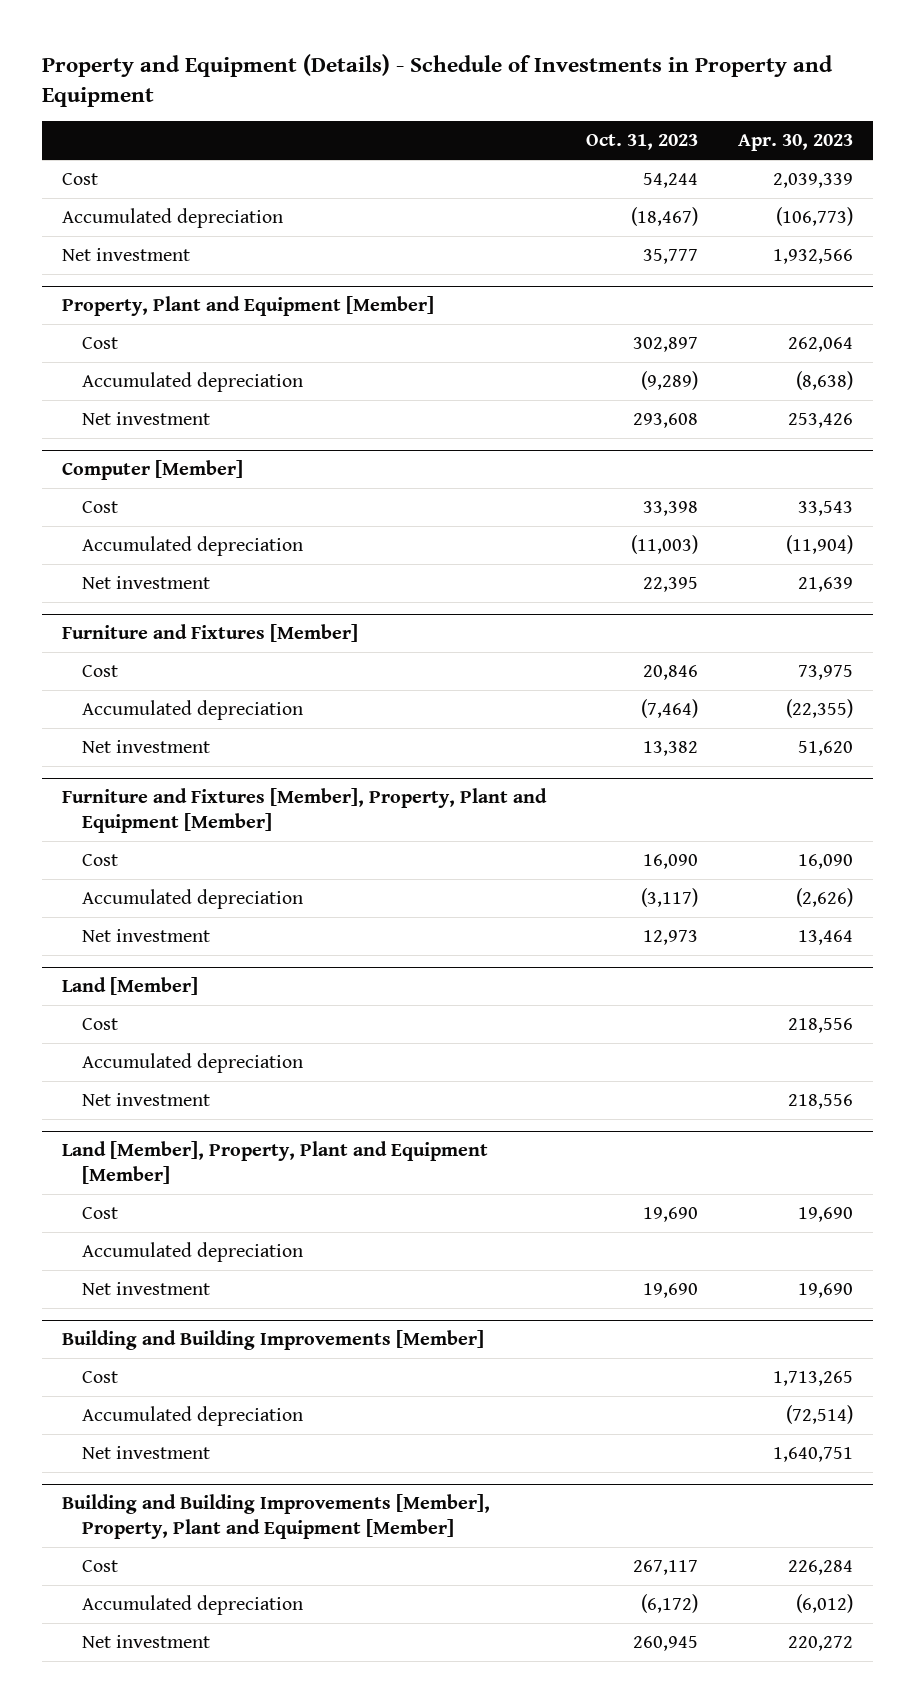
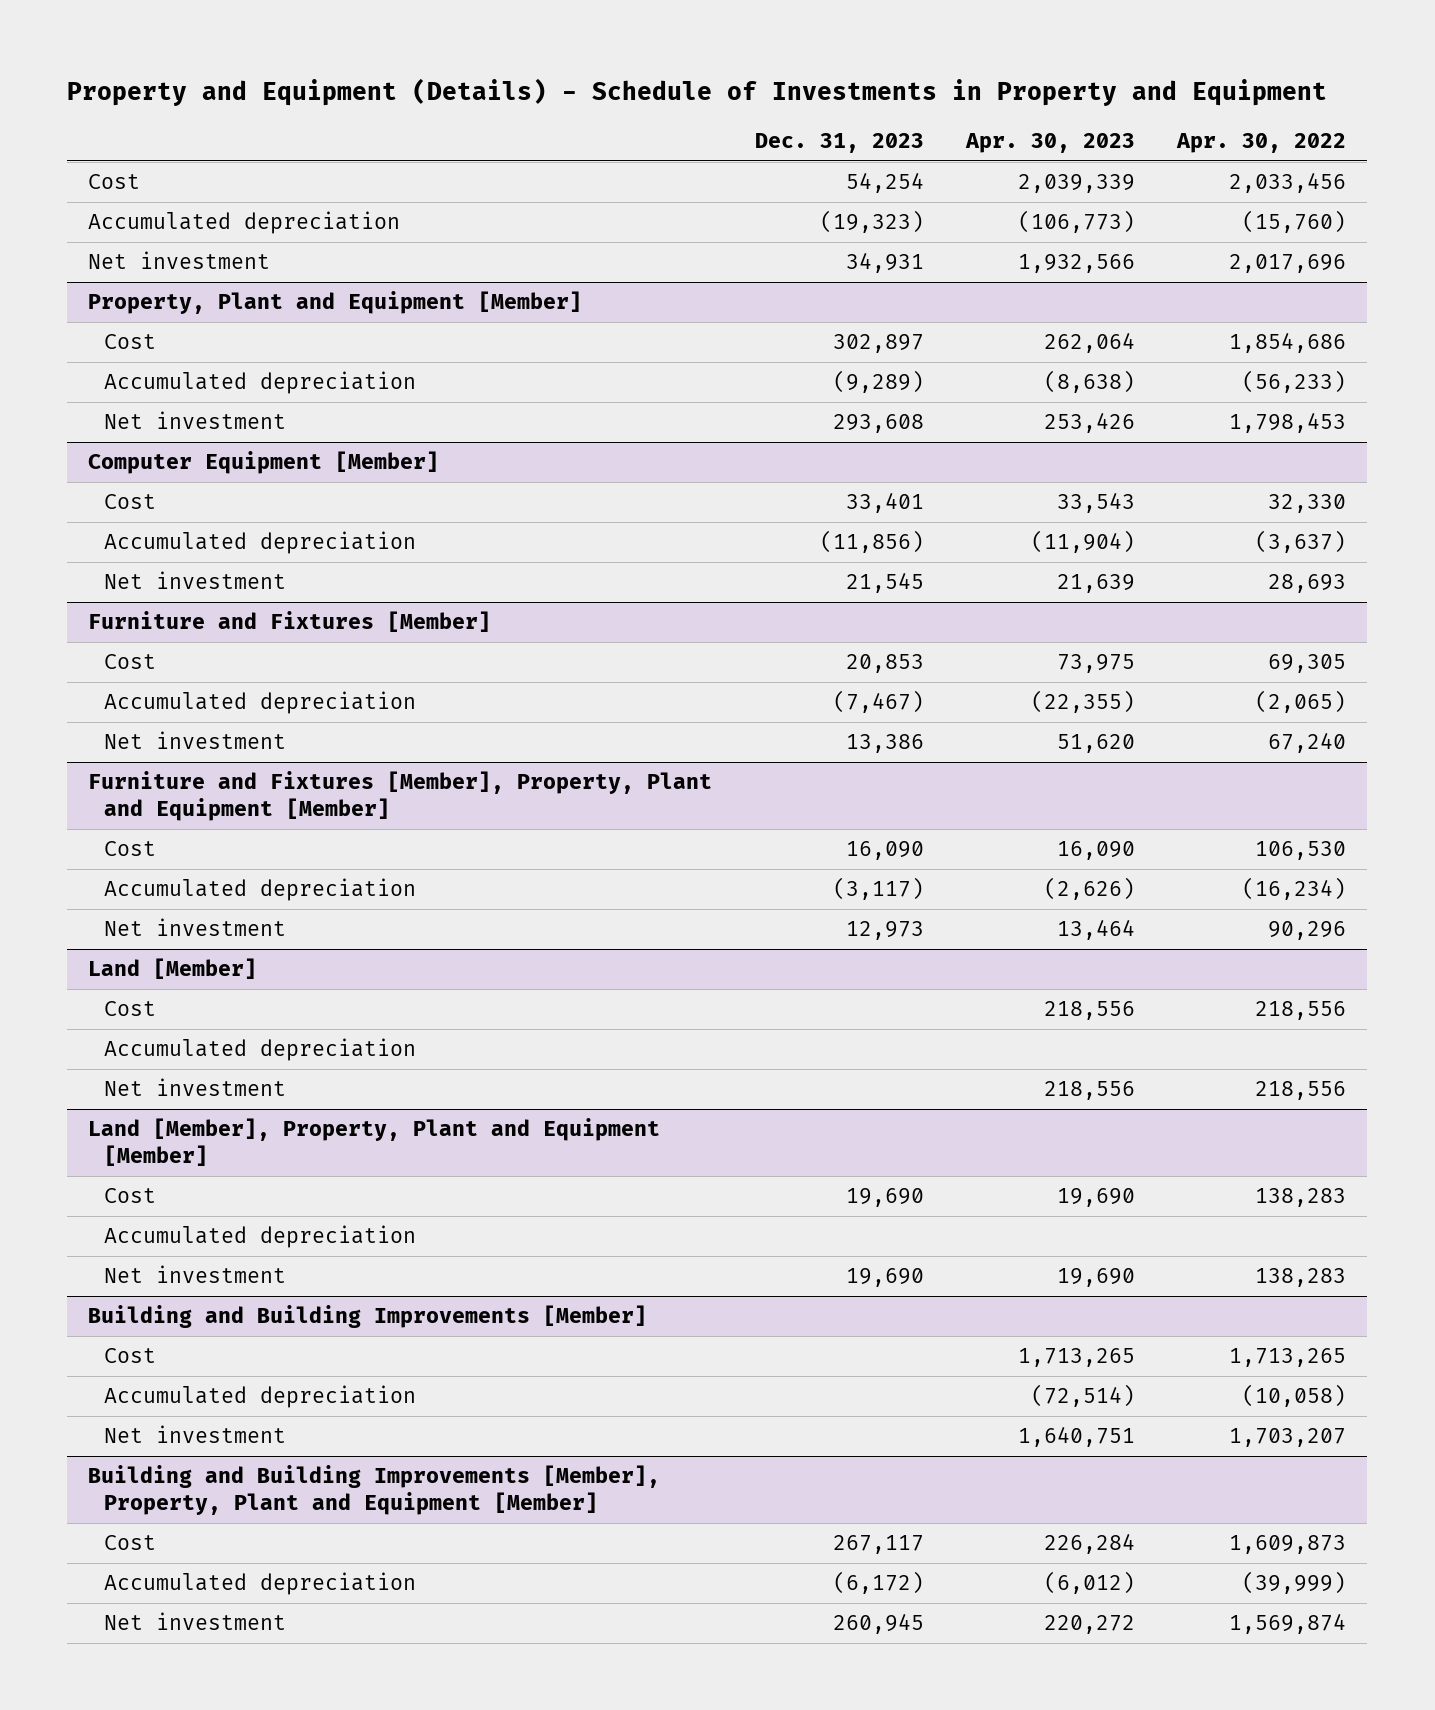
- | Oct. 31, 2023 | Apr. 30, 2023
+ | Dec. 31, 2023 | Apr. 30, 2023 | Apr. 30, 2022
- Computer [Member]
+ Computer Equipment [Member]

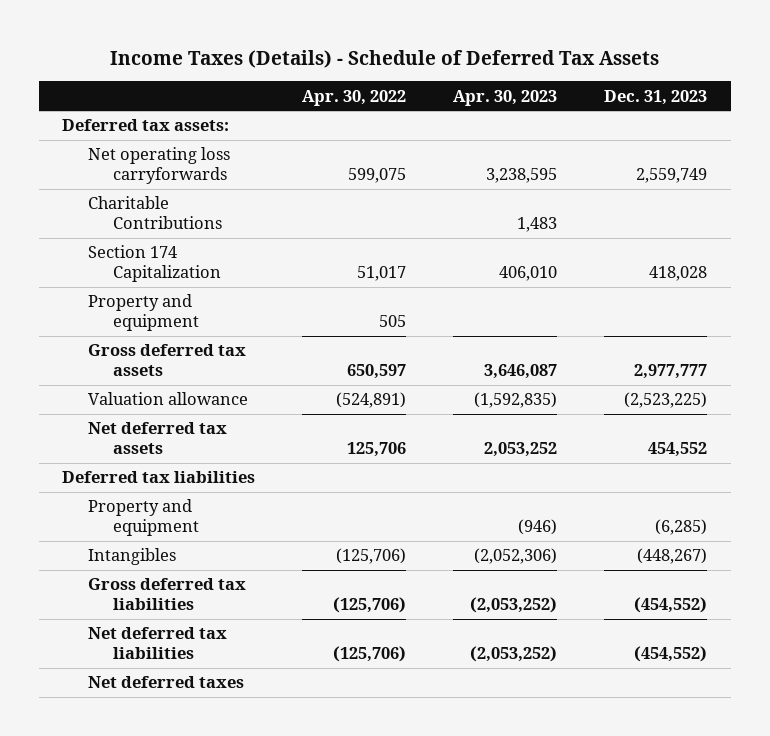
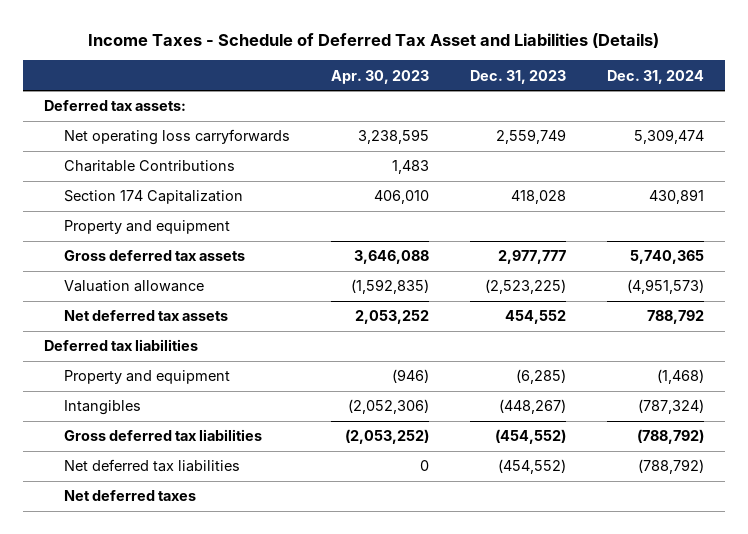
- Income Taxes (Details) - Schedule of Deferred Tax Assets
+ Income Taxes - Schedule of Deferred Tax Asset and Liabilities (Details)
- | Apr. 30, 2022 | Apr. 30, 2023 | Dec. 31, 2023
+ | Apr. 30, 2023 | Dec. 31, 2023 | Dec. 31, 2024
- Gross deferred tax assets | 650,597 | 3,646,087 | 2,977,777
+ Gross deferred tax assets | 3,646,088 | 2,977,777 | 5,740,365
- Net deferred tax liabilities | (125,706) | (2,053,252) | (454,552)
+ Net deferred tax liabilities | 0 | (454,552) | (788,792)

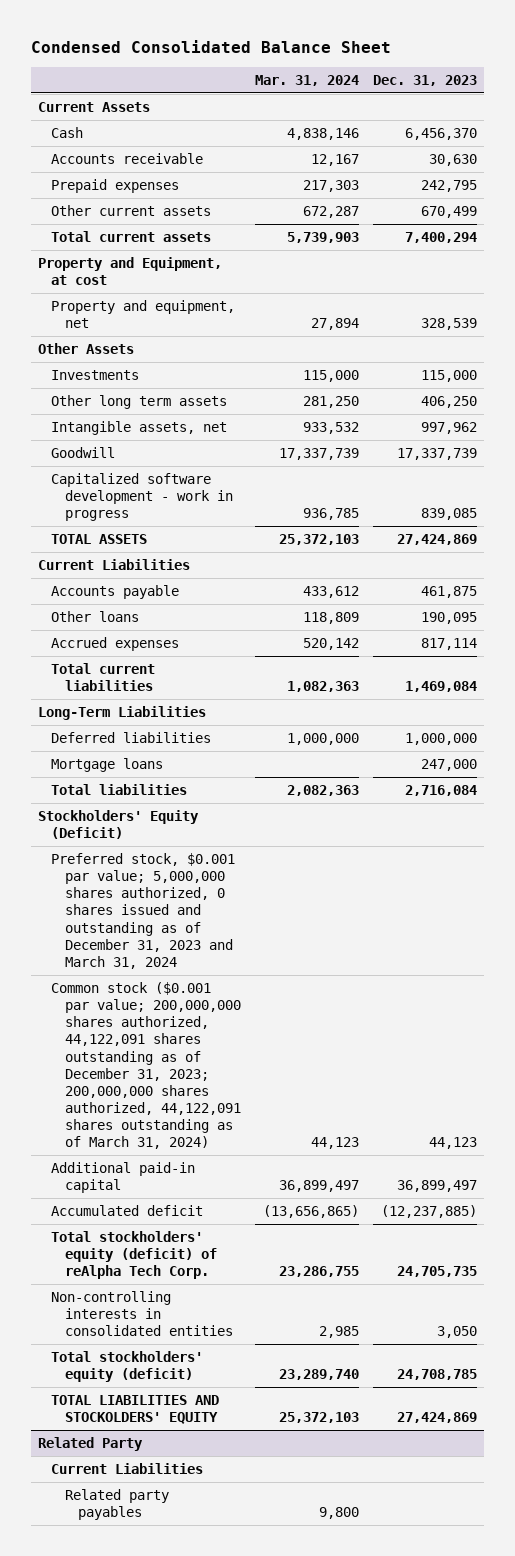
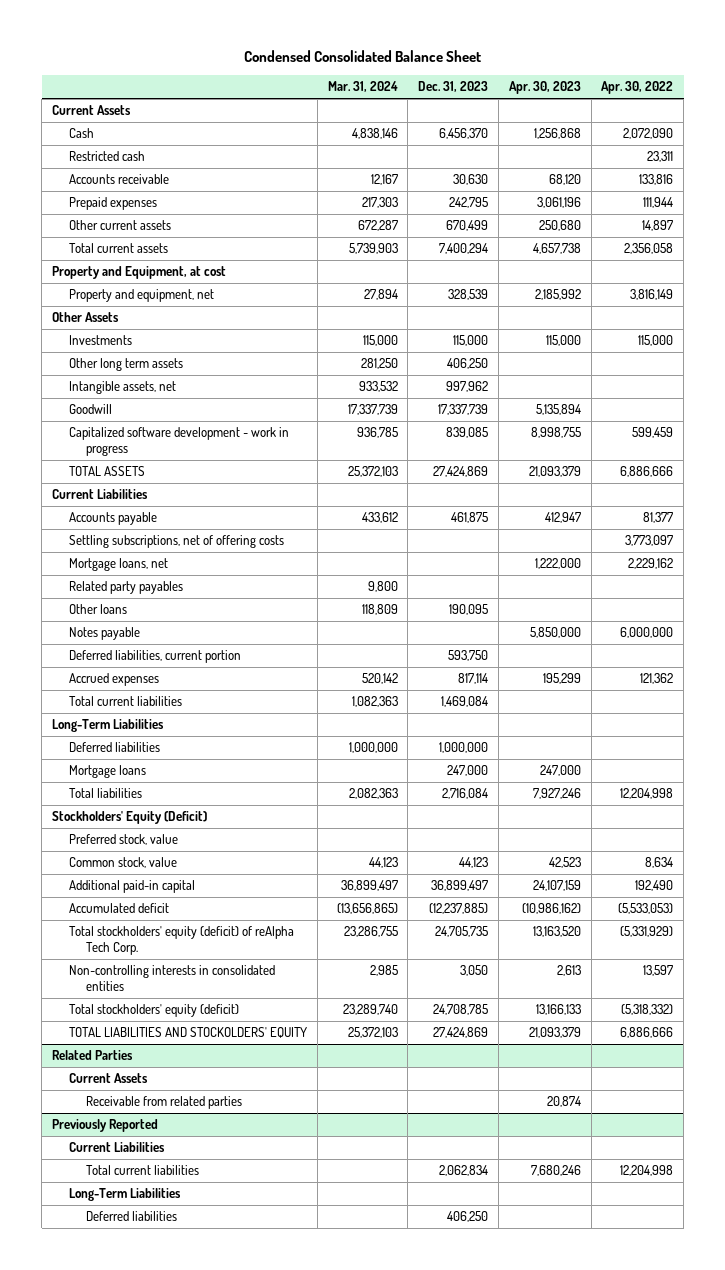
- | Mar. 31, 2024 | Dec. 31, 2023
+ | Mar. 31, 2024 | Dec. 31, 2023 | Apr. 30, 2023 | Apr. 30, 2022
+ Restricted cash | | | | 23,311
+ Settling subscriptions, net of offering costs | | | | 3,773,097
+ Mortgage loans, net | | | 1,222,000 | 2,229,162
+ Related party payables | 9,800 | | |
+ Notes payable | | | 5,850,000 | 6,000,000
+ Deferred liabilities, current portion | | 593,750 | |
- Preferred stock, $0.001 par value; 5,000,000 shares authorized, 0 shares issued and outstanding as of December 31, 2023 and March 31, 2024
- Common stock ($0.001 par value; 200,000,000 shares authorized, 44,122,091 shares outstanding as of December 31, 2023; 200,000,000 shares authorized, 44,122,091 shares outstanding as of March 31, 2024) | 44,123 | 44,123
+ Preferred stock, value
+ Common stock, value | 44,123 | 44,123 | 42,523 | 8,634
- Related Party
+ Related Parties
+ Current Assets
+ Receivable from related parties | | | 20,874 |
+ Previously Reported
- Related party payables | 9,800 |
+ Total current liabilities | | 2,062,834 | 7,680,246 | 12,204,998
+ Long-Term Liabilities
+ Deferred liabilities | | 406,250 | |

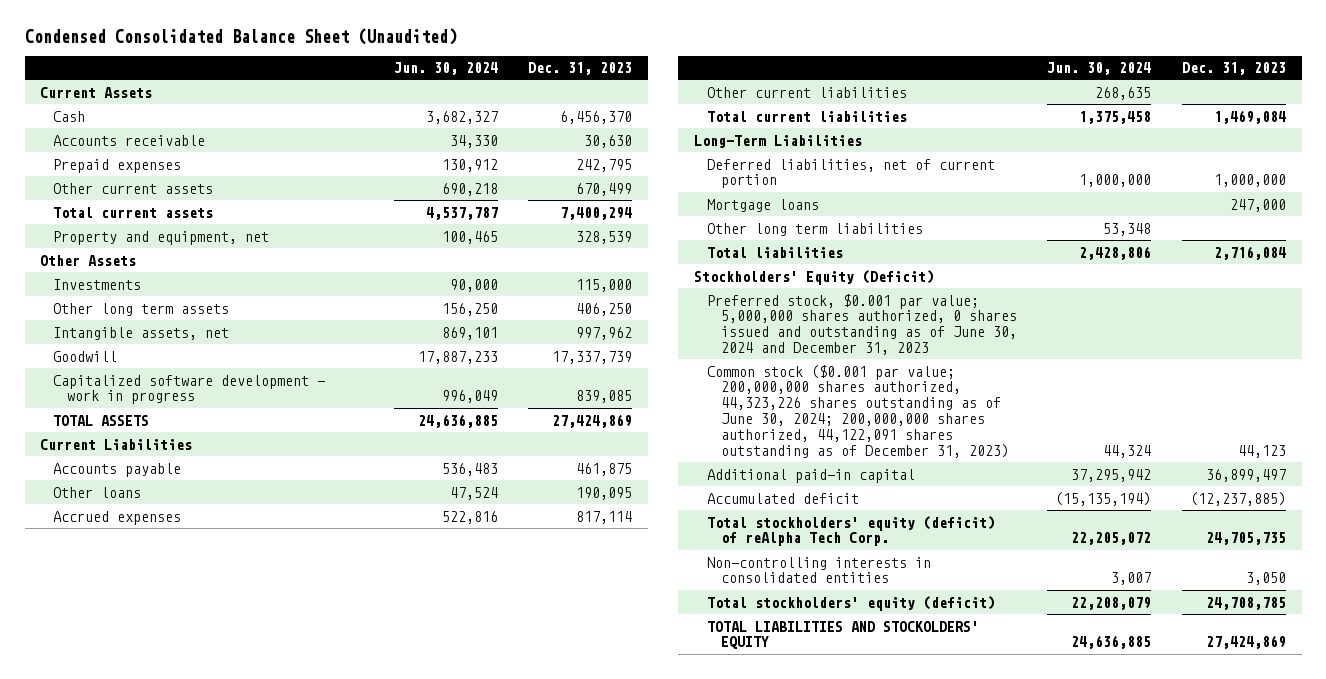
- Condensed Consolidated Balance Sheet
+ Condensed Consolidated Balance Sheet (Unaudited)
- | Mar. 31, 2024 | Dec. 31, 2023 | Apr. 30, 2023 | Apr. 30, 2022
+ | Jun. 30, 2024 | Dec. 31, 2023
- Restricted cash | | | | 23,311
- Property and Equipment, at cost
- Settling subscriptions, net of offering costs | | | | 3,773,097
- Mortgage loans, net | | | 1,222,000 | 2,229,162
- Related party payables | 9,800 | | |
- Notes payable | | | 5,850,000 | 6,000,000
- Deferred liabilities, current portion | | 593,750 | |
+ Other current liabilities | 268,635 |
- Deferred liabilities | 1,000,000 | 1,000,000 | |
+ Deferred liabilities, net of current portion | 1,000,000 | 1,000,000
+ Other long term liabilities | 53,348 |
- Preferred stock, value
- Common stock, value | 44,123 | 44,123 | 42,523 | 8,634
+ Preferred stock, $0.001 par value; 5,000,000 shares authorized, 0 shares issued and outstanding as of June 30, 2024 and December 31, 2023
+ Common stock ($0.001 par value; 200,000,000 shares authorized, 44,323,226 shares outstanding as of June 30, 2024; 200,000,000 shares authorized, 44,122,091 shares outstanding as of December 31, 2023) | 44,324 | 44,123
- Related Parties
- Current Assets
- Receivable from related parties | | | 20,874 |
- Previously Reported
- Current Liabilities
- Total current liabilities | | 2,062,834 | 7,680,246 | 12,204,998
- Long-Term Liabilities
- Deferred liabilities | | 406,250 | |

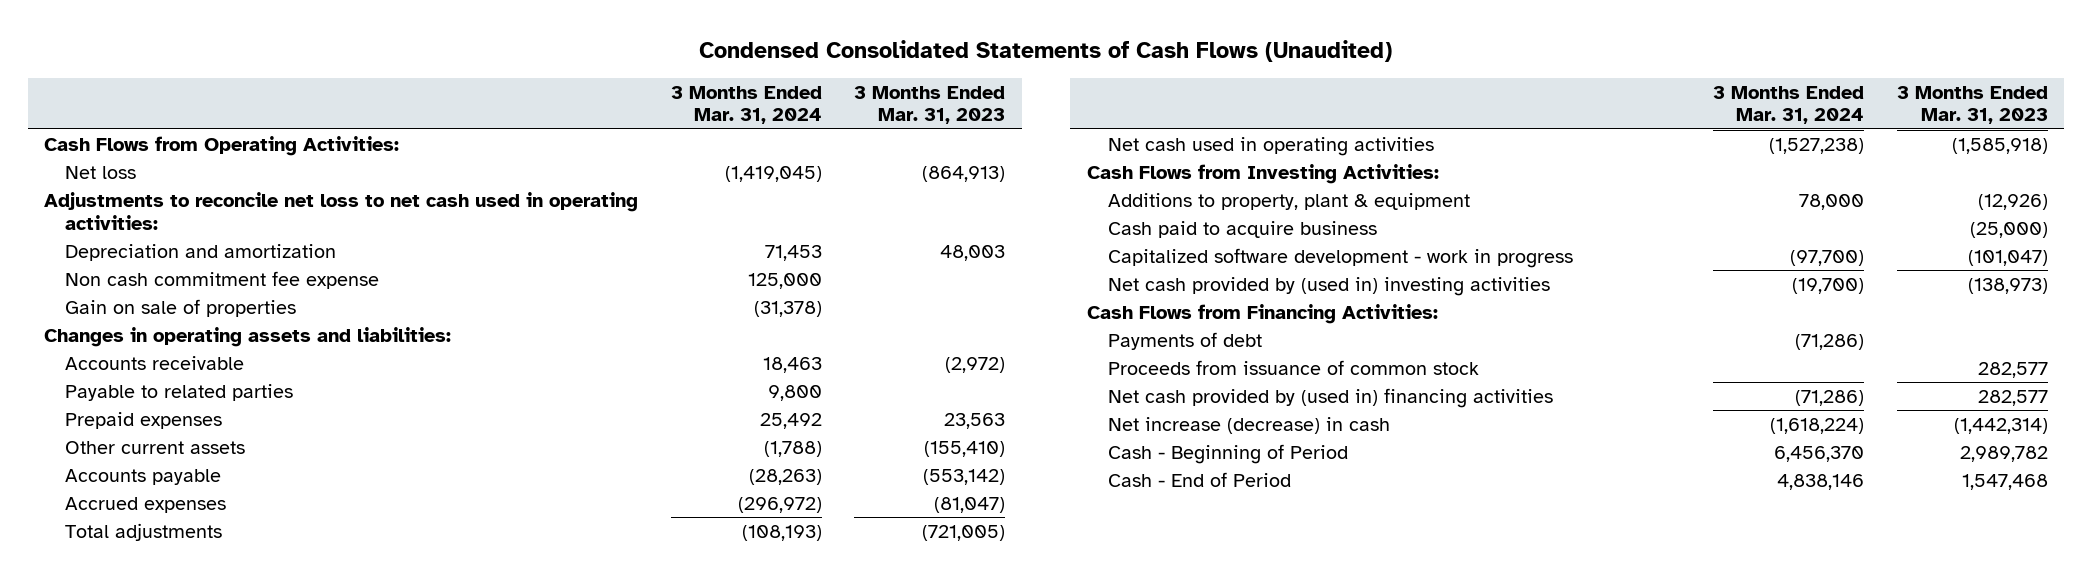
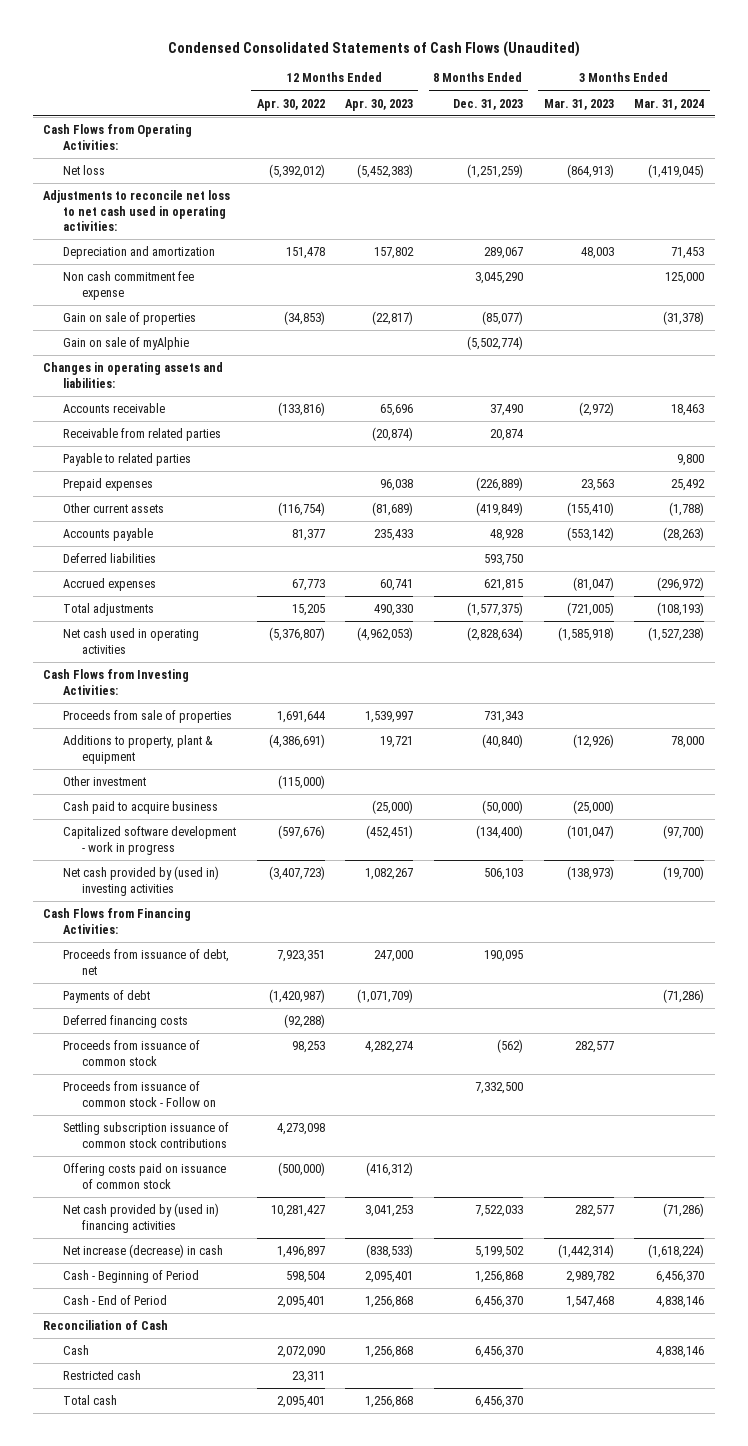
- | 3 Months Ended Mar. 31, 2024 | 3 Months Ended Mar. 31, 2023
+ | 12 Months Ended Apr. 30, 2022 | 12 Months Ended Apr. 30, 2023 | 8 Months Ended Dec. 31, 2023 | 3 Months Ended Mar. 31, 2023 | 3 Months Ended Mar. 31, 2024
+ Gain on sale of myAlphie | | | (5,502,774) | |
+ Receivable from related parties | | (20,874) | 20,874 | |
+ Deferred liabilities | | | 593,750 | |
+ Proceeds from sale of properties | 1,691,644 | 1,539,997 | 731,343 | |
+ Other investment | (115,000) | | | |
+ Proceeds from issuance of debt, net | 7,923,351 | 247,000 | 190,095 | |
+ Deferred financing costs | (92,288) | | | |
+ Proceeds from issuance of common stock - Follow on | | | 7,332,500 | |
+ Settling subscription issuance of common stock contributions | 4,273,098 | | | |
+ Offering costs paid on issuance of common stock | (500,000) | (416,312) | | |
+ Reconciliation of Cash
+ Cash | 2,072,090 | 1,256,868 | 6,456,370 | | 4,838,146
+ Restricted cash | 23,311 | | | |
+ Total cash | 2,095,401 | 1,256,868 | 6,456,370 | |

